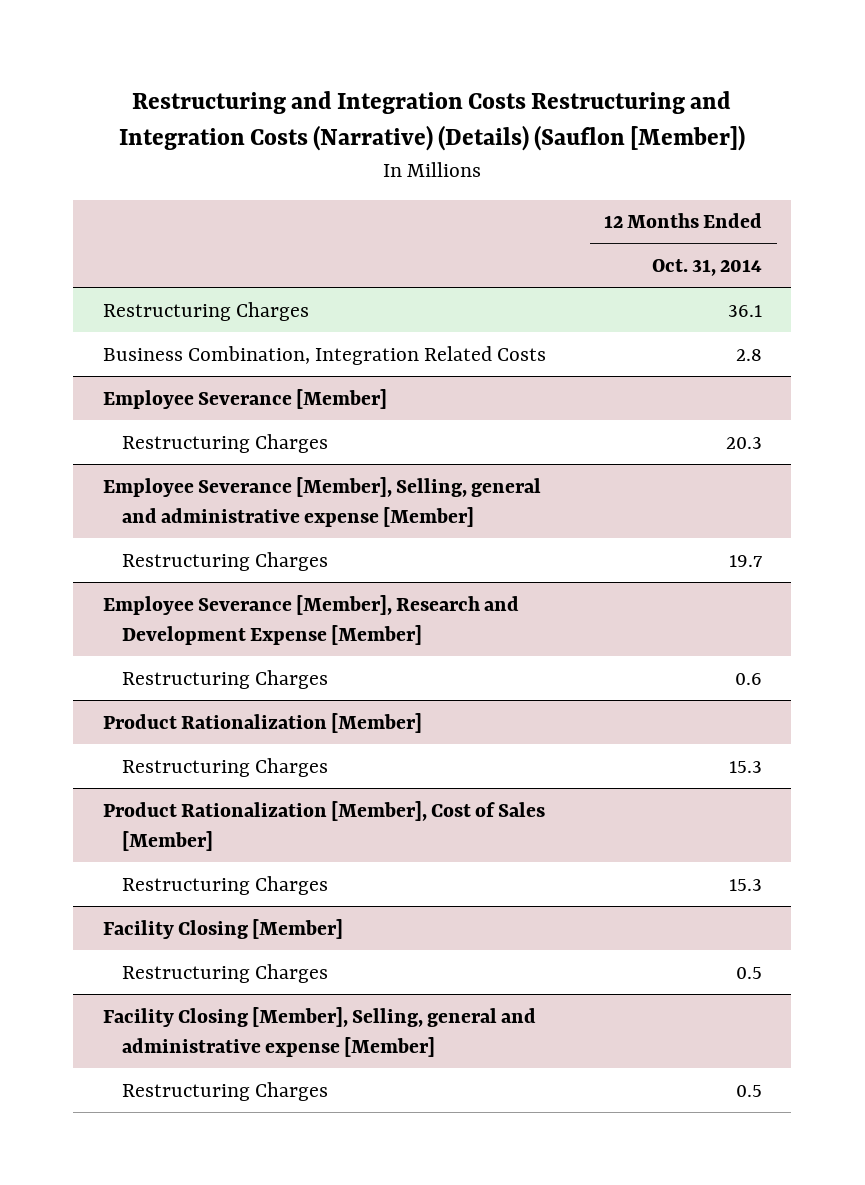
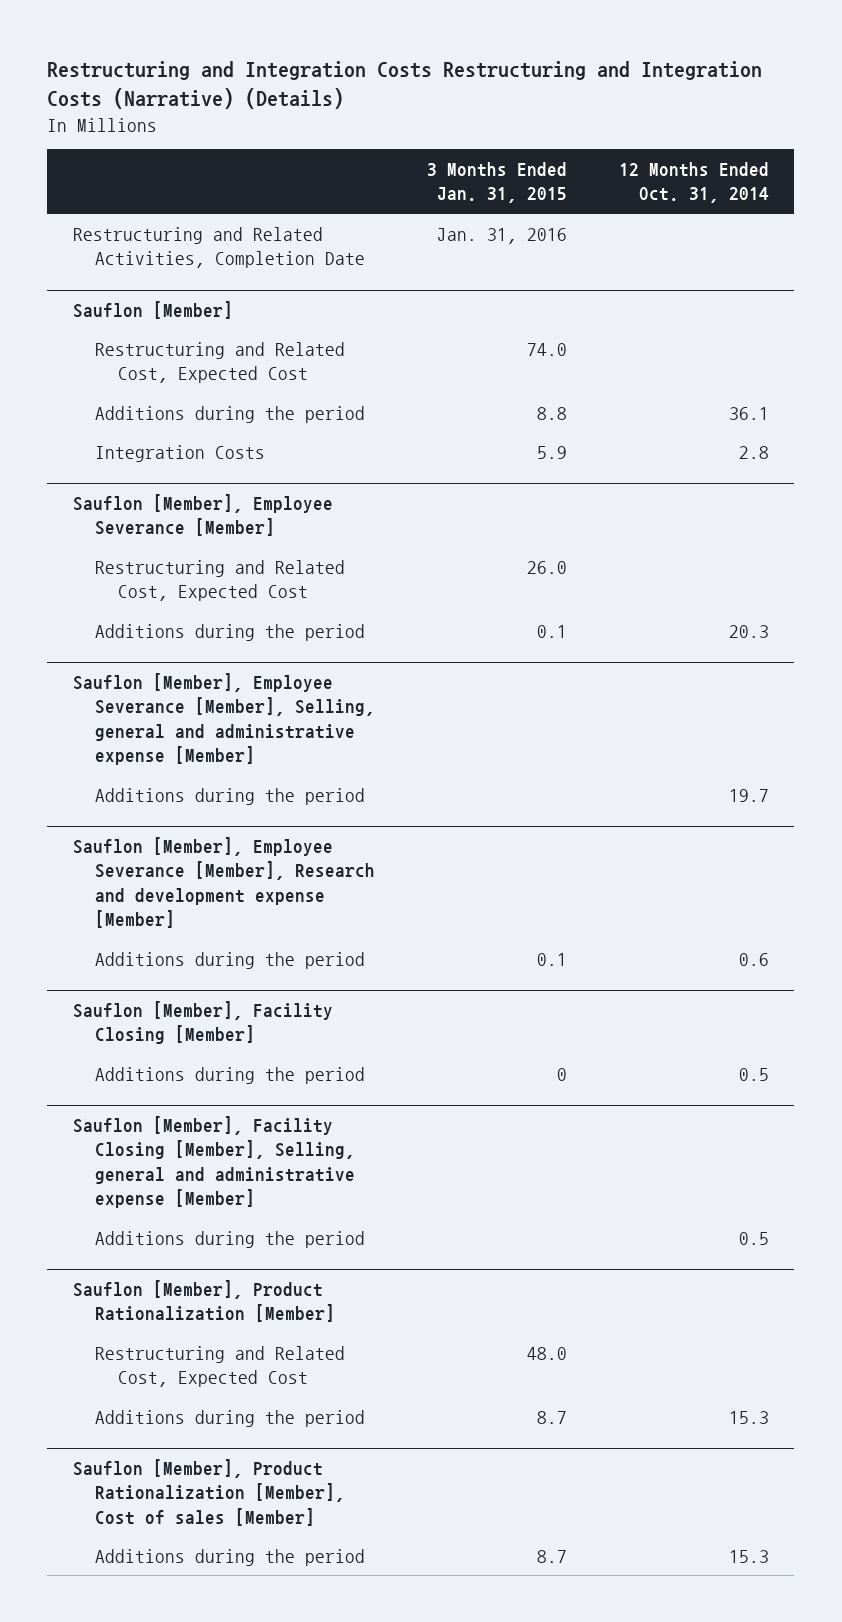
- Restructuring and Integration Costs Restructuring and Integration Costs (Narrative) (Details) (Sauflon [Member])
+ Restructuring and Integration Costs Restructuring and Integration Costs (Narrative) (Details)
- | 12 Months Ended Oct. 31, 2014
+ | 3 Months Ended Jan. 31, 2015 | 12 Months Ended Oct. 31, 2014
- Restructuring Charges | 36.1
- Business Combination, Integration Related Costs | 2.8
- Employee Severance [Member]
- Restructuring Charges | 20.3
- Employee Severance [Member], Selling, general and administrative expense [Member]
- Restructuring Charges | 19.7
- Employee Severance [Member], Research and Development Expense [Member]
- Restructuring Charges | 0.6
- Product Rationalization [Member]
- Restructuring Charges | 15.3
- Product Rationalization [Member], Cost of Sales [Member]
- Restructuring Charges | 15.3
- Facility Closing [Member]
- Restructuring Charges | 0.5
- Facility Closing [Member], Selling, general and administrative expense [Member]
- Restructuring Charges | 0.5
+ Restructuring and Related Activities, Completion Date | Jan. 31, 2016 |
+ Sauflon [Member]
+ Restructuring and Related Cost, Expected Cost | 74.0 |
+ Additions during the period | 8.8 | 36.1
+ Integration Costs | 5.9 | 2.8
+ Sauflon [Member], Employee Severance [Member]
+ Restructuring and Related Cost, Expected Cost | 26.0 |
+ Additions during the period | 0.1 | 20.3
+ Sauflon [Member], Employee Severance [Member], Selling, general and administrative expense [Member]
+ Additions during the period | | 19.7
+ Sauflon [Member], Employee Severance [Member], Research and development expense [Member]
+ Additions during the period | 0.1 | 0.6
+ Sauflon [Member], Facility Closing [Member]
+ Additions during the period | 0 | 0.5
+ Sauflon [Member], Facility Closing [Member], Selling, general and administrative expense [Member]
+ Additions during the period | | 0.5
+ Sauflon [Member], Product Rationalization [Member]
+ Restructuring and Related Cost, Expected Cost | 48.0 |
+ Additions during the period | 8.7 | 15.3
+ Sauflon [Member], Product Rationalization [Member], Cost of sales [Member]
+ Additions during the period | 8.7 | 15.3

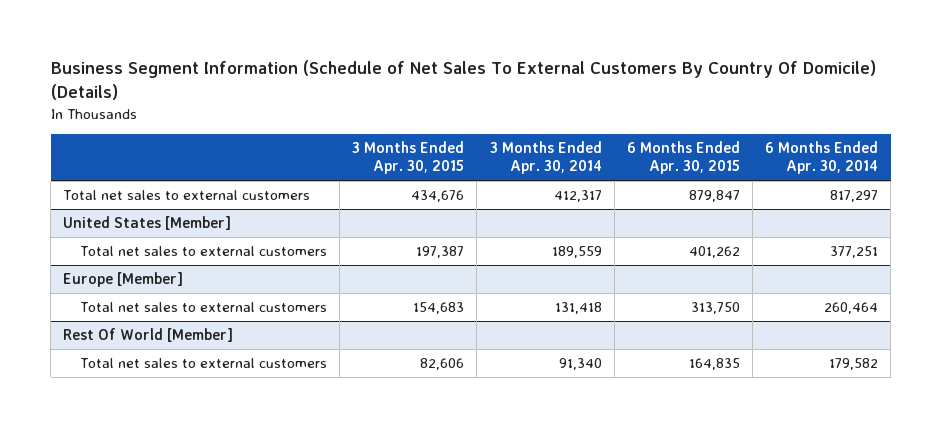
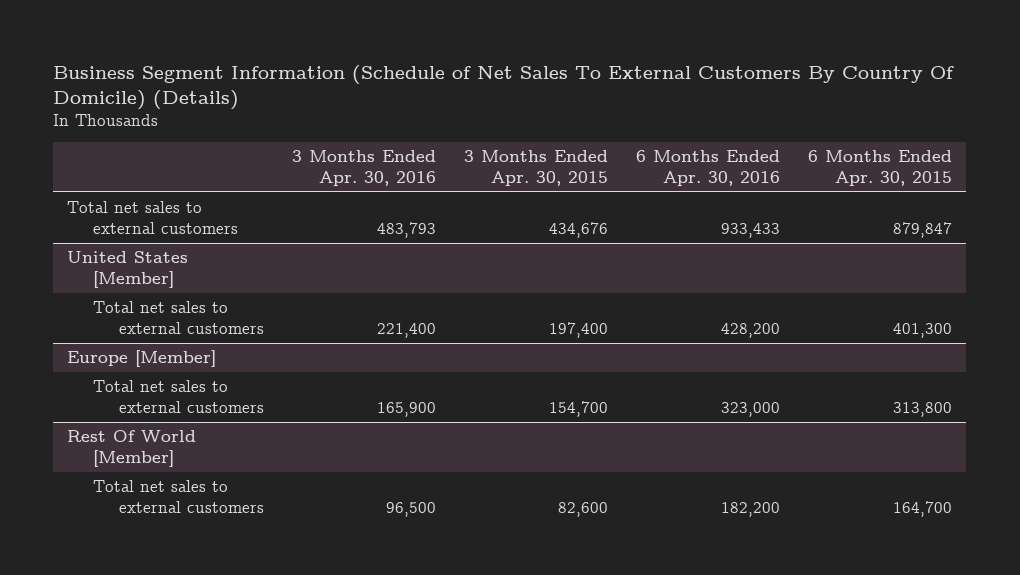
- | 3 Months Ended Apr. 30, 2015 | 3 Months Ended Apr. 30, 2014 | 6 Months Ended Apr. 30, 2015 | 6 Months Ended Apr. 30, 2014
+ | 3 Months Ended Apr. 30, 2016 | 3 Months Ended Apr. 30, 2015 | 6 Months Ended Apr. 30, 2016 | 6 Months Ended Apr. 30, 2015
@ United States [Member]
- Total net sales to external customers | 197,387 | 189,559 | 401,262 | 377,251
+ Total net sales to external customers | 221,400 | 197,400 | 428,200 | 401,300
@ Europe [Member]
- Total net sales to external customers | 154,683 | 131,418 | 313,750 | 260,464
+ Total net sales to external customers | 165,900 | 154,700 | 323,000 | 313,800
@ Rest Of World [Member]
- Total net sales to external customers | 82,606 | 91,340 | 164,835 | 179,582
+ Total net sales to external customers | 96,500 | 82,600 | 182,200 | 164,700

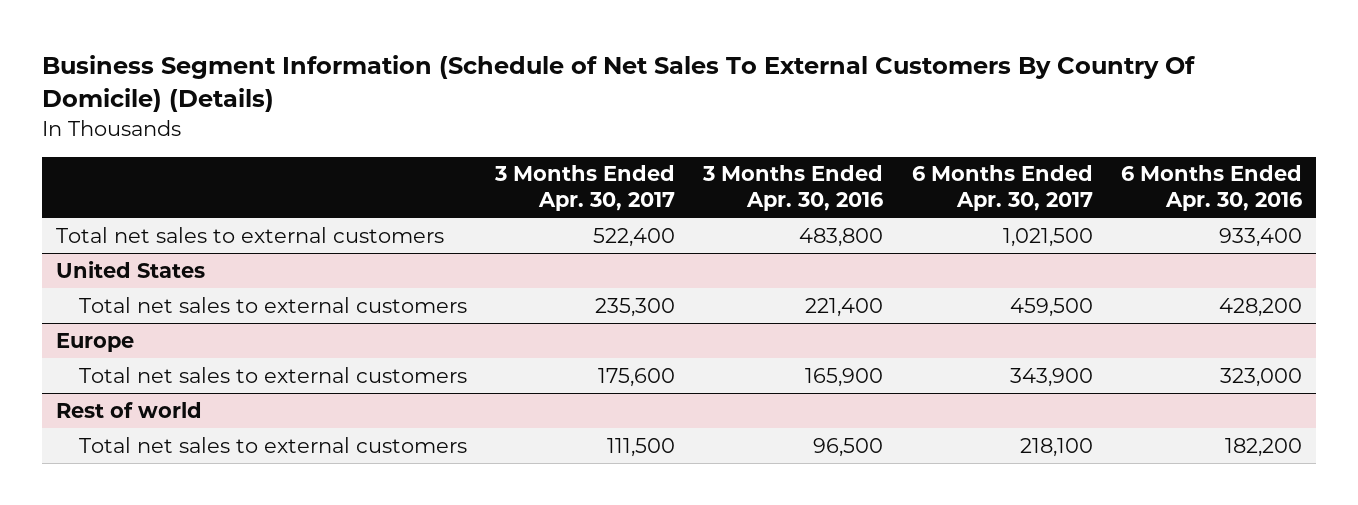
- | 3 Months Ended Apr. 30, 2016 | 3 Months Ended Apr. 30, 2015 | 6 Months Ended Apr. 30, 2016 | 6 Months Ended Apr. 30, 2015
+ | 3 Months Ended Apr. 30, 2017 | 3 Months Ended Apr. 30, 2016 | 6 Months Ended Apr. 30, 2017 | 6 Months Ended Apr. 30, 2016
- Total net sales to external customers | 483,793 | 434,676 | 933,433 | 879,847
- United States [Member]
+ Total net sales to external customers | 522,400 | 483,800 | 1,021,500 | 933,400
+ United States
- Europe [Member]
+ Europe
- Rest Of World [Member]
+ Rest of world

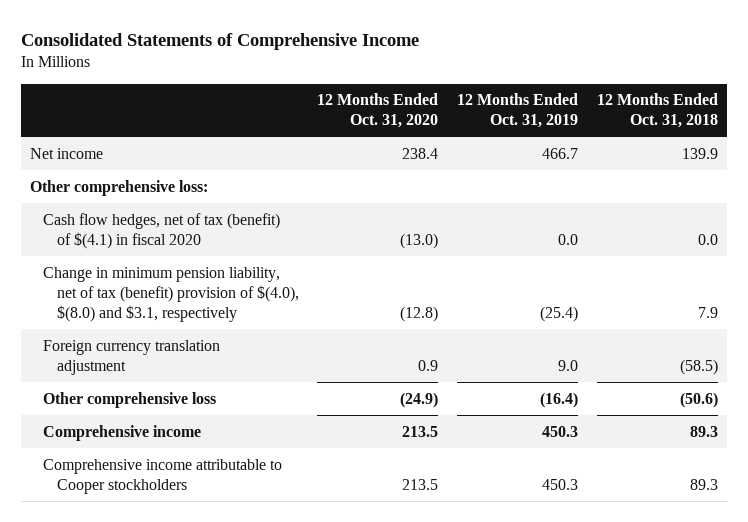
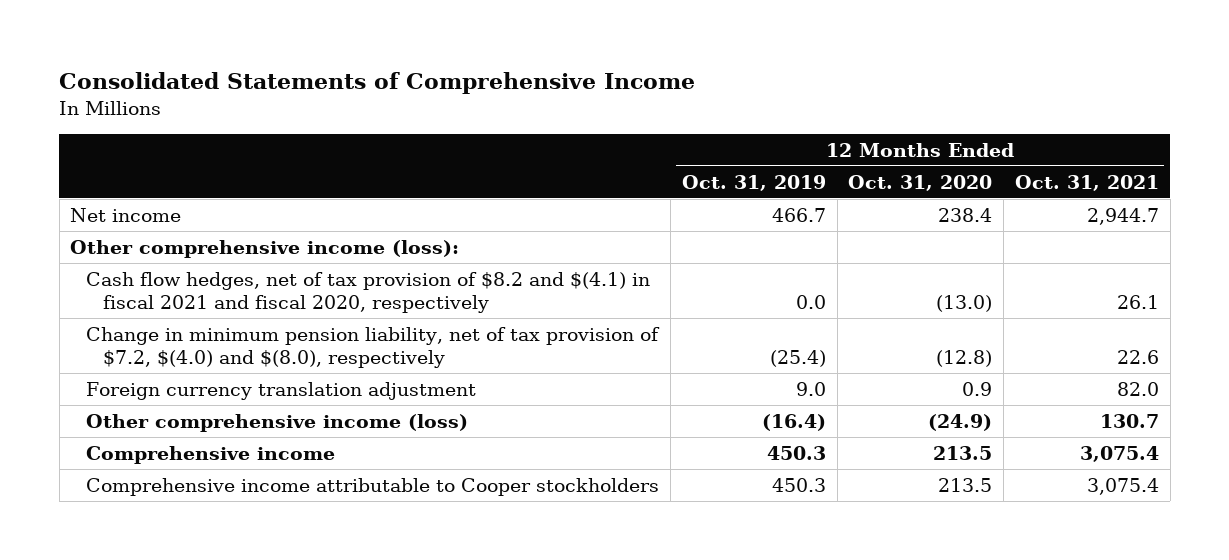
- | 12 Months Ended Oct. 31, 2020 | 12 Months Ended Oct. 31, 2019 | 12 Months Ended Oct. 31, 2018
+ | 12 Months Ended Oct. 31, 2019 | 12 Months Ended Oct. 31, 2020 | 12 Months Ended Oct. 31, 2021
- Other comprehensive loss:
- Cash flow hedges, net of tax (benefit) of $(4.1) in fiscal 2020 | (13.0) | 0.0 | 0.0
- Change in minimum pension liability, net of tax (benefit) provision of $(4.0), $(8.0) and $3.1, respectively | (12.8) | (25.4) | 7.9
+ Other comprehensive income (loss):
+ Cash flow hedges, net of tax provision of $8.2 and $(4.1) in fiscal 2021 and fiscal 2020, respectively | 0.0 | (13.0) | 26.1
+ Change in minimum pension liability, net of tax provision of $7.2, $(4.0) and $(8.0), respectively | (25.4) | (12.8) | 22.6
- Other comprehensive loss | (24.9) | (16.4) | (50.6)
+ Other comprehensive income (loss) | (16.4) | (24.9) | 130.7

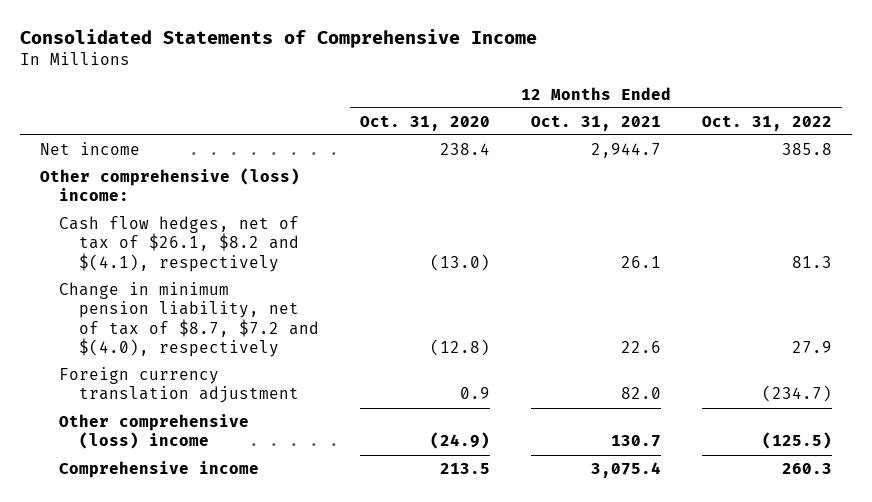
- | 12 Months Ended Oct. 31, 2019 | 12 Months Ended Oct. 31, 2020 | 12 Months Ended Oct. 31, 2021
+ | 12 Months Ended Oct. 31, 2020 | 12 Months Ended Oct. 31, 2021 | 12 Months Ended Oct. 31, 2022
- Other comprehensive income (loss):
- Cash flow hedges, net of tax provision of $8.2 and $(4.1) in fiscal 2021 and fiscal 2020, respectively | 0.0 | (13.0) | 26.1
- Change in minimum pension liability, net of tax provision of $7.2, $(4.0) and $(8.0), respectively | (25.4) | (12.8) | 22.6
+ Other comprehensive (loss) income:
+ Cash flow hedges, net of tax of $26.1, $8.2 and $(4.1), respectively | (13.0) | 26.1 | 81.3
+ Change in minimum pension liability, net of tax of $8.7, $7.2 and $(4.0), respectively | (12.8) | 22.6 | 27.9
- Other comprehensive income (loss) | (16.4) | (24.9) | 130.7
+ Other comprehensive (loss) income | (24.9) | 130.7 | (125.5)
- Comprehensive income attributable to Cooper stockholders | 450.3 | 213.5 | 3,075.4

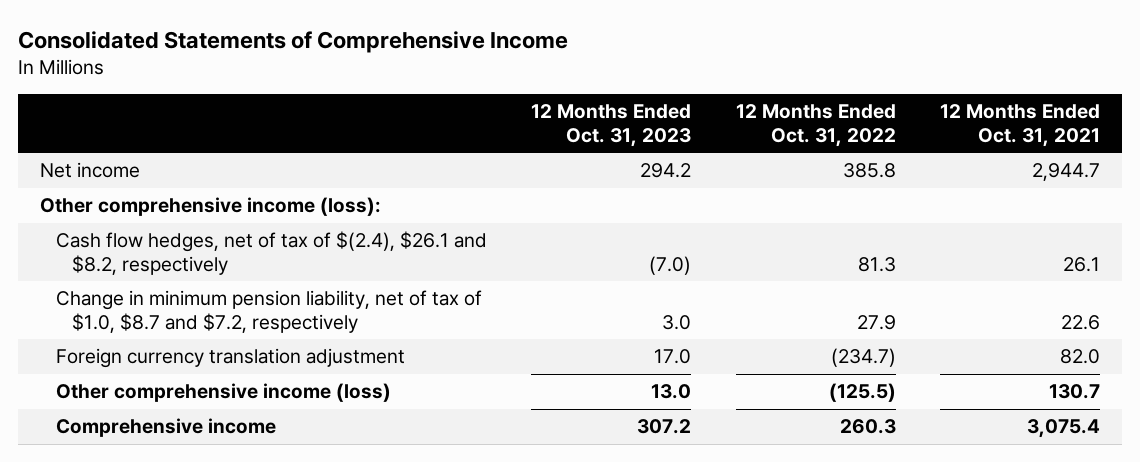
- | 12 Months Ended Oct. 31, 2020 | 12 Months Ended Oct. 31, 2021 | 12 Months Ended Oct. 31, 2022
+ | 12 Months Ended Oct. 31, 2023 | 12 Months Ended Oct. 31, 2022 | 12 Months Ended Oct. 31, 2021
- Other comprehensive (loss) income:
- Cash flow hedges, net of tax of $26.1, $8.2 and $(4.1), respectively | (13.0) | 26.1 | 81.3
- Change in minimum pension liability, net of tax of $8.7, $7.2 and $(4.0), respectively | (12.8) | 22.6 | 27.9
+ Other comprehensive income (loss):
+ Cash flow hedges, net of tax of $(2.4), $26.1 and $8.2, respectively | (7.0) | 81.3 | 26.1
+ Change in minimum pension liability, net of tax of $1.0, $8.7 and $7.2, respectively | 3.0 | 27.9 | 22.6
- Other comprehensive (loss) income | (24.9) | 130.7 | (125.5)
+ Other comprehensive income (loss) | 13.0 | (125.5) | 130.7

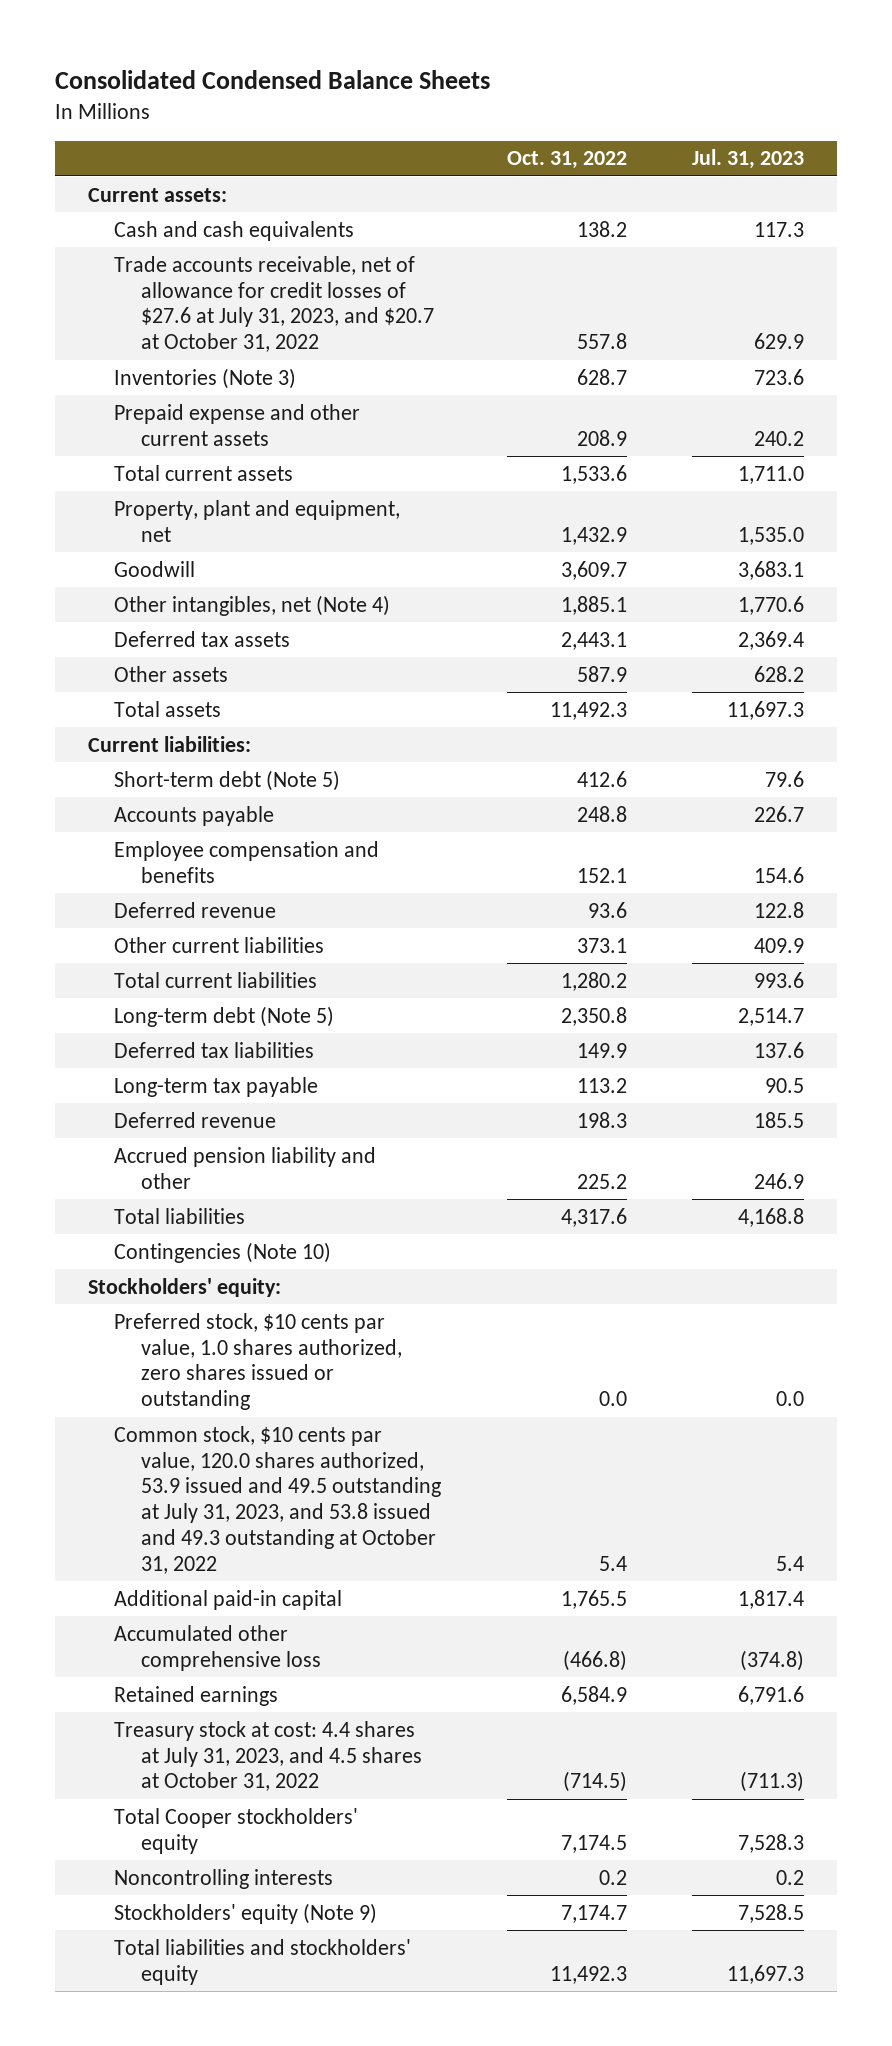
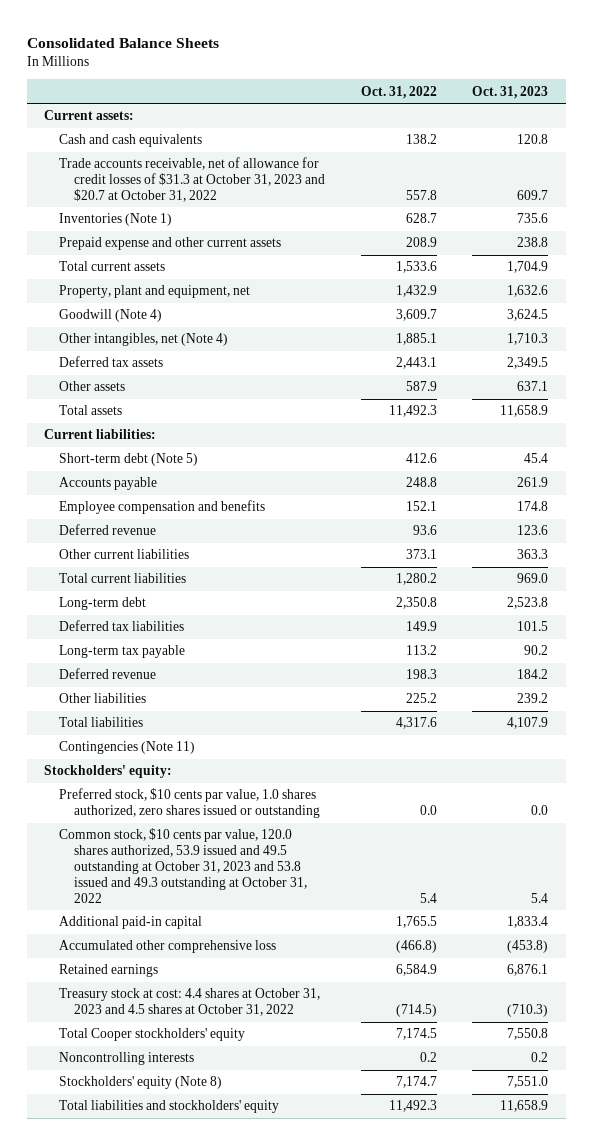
- Consolidated Condensed Balance Sheets
+ Consolidated Balance Sheets
- | Oct. 31, 2022 | Jul. 31, 2023
+ | Oct. 31, 2022 | Oct. 31, 2023
- Trade accounts receivable, net of allowance for credit losses of $27.6 at July 31, 2023, and $20.7 at October 31, 2022 | 557.8 | 629.9
- Inventories (Note 3) | 628.7 | 723.6
+ Trade accounts receivable, net of allowance for credit losses of $31.3 at October 31, 2023 and $20.7 at October 31, 2022 | 557.8 | 609.7
+ Inventories (Note 1) | 628.7 | 735.6
- Goodwill | 3,609.7 | 3,683.1
+ Goodwill (Note 4) | 3,609.7 | 3,624.5
- Long-term debt (Note 5) | 2,350.8 | 2,514.7
+ Long-term debt | 2,350.8 | 2,523.8
- Accrued pension liability and other | 225.2 | 246.9
+ Other liabilities | 225.2 | 239.2
- Contingencies (Note 10)
+ Contingencies (Note 11)
- Common stock, $10 cents par value, 120.0 shares authorized, 53.9 issued and 49.5 outstanding at July 31, 2023, and 53.8 issued and 49.3 outstanding at October 31, 2022 | 5.4 | 5.4
+ Common stock, $10 cents par value, 120.0 shares authorized, 53.9 issued and 49.5 outstanding at October 31, 2023 and 53.8 issued and 49.3 outstanding at October 31, 2022 | 5.4 | 5.4
- Treasury stock at cost: 4.4 shares at July 31, 2023, and 4.5 shares at October 31, 2022 | (714.5) | (711.3)
+ Treasury stock at cost: 4.4 shares at October 31, 2023 and 4.5 shares at October 31, 2022 | (714.5) | (710.3)
- Stockholders' equity (Note 9) | 7,174.7 | 7,528.5
+ Stockholders' equity (Note 8) | 7,174.7 | 7,551.0

